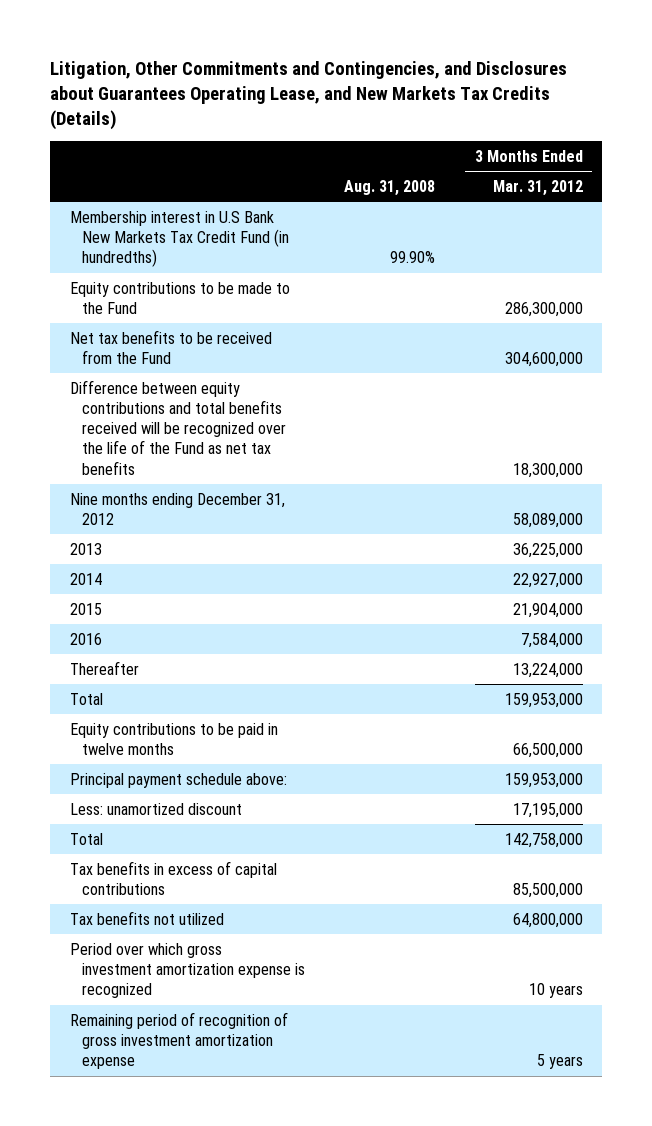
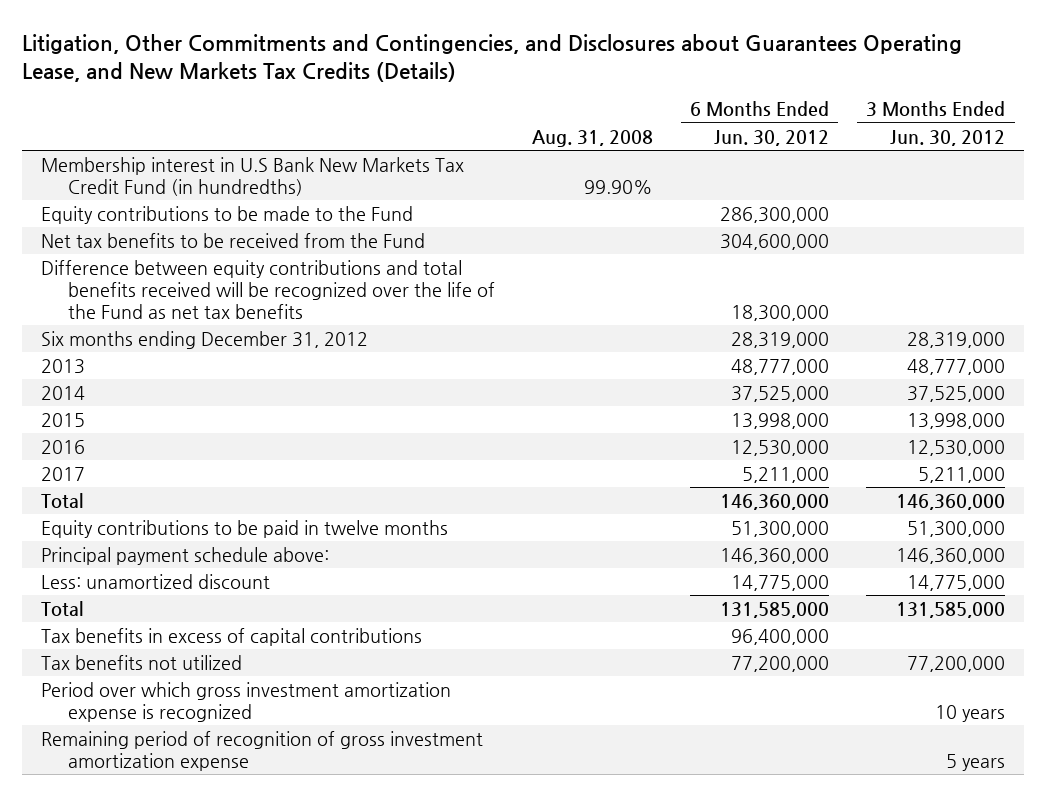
- | Aug. 31, 2008 | 3 Months Ended Mar. 31, 2012
+ | Aug. 31, 2008 | 6 Months Ended Jun. 30, 2012 | 3 Months Ended Jun. 30, 2012
- Nine months ending December 31, 2012 | | 58,089,000
+ Six months ending December 31, 2012 | | 28,319,000 | 28,319,000
- Thereafter | | 13,224,000
+ 2017 | | 5,211,000 | 5,211,000

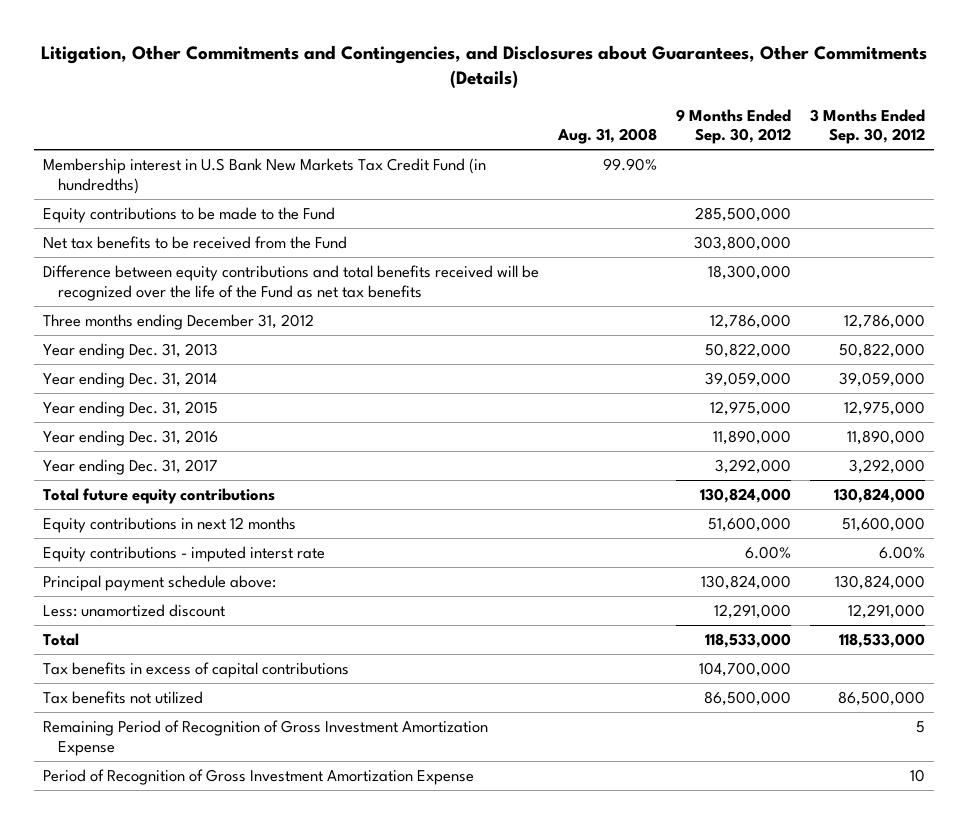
- Litigation, Other Commitments and Contingencies, and Disclosures about Guarantees Operating Lease, and New Markets Tax Credits (Details)
+ Litigation, Other Commitments and Contingencies, and Disclosures about Guarantees, Other Commitments (Details)
- | Aug. 31, 2008 | 6 Months Ended Jun. 30, 2012 | 3 Months Ended Jun. 30, 2012
+ | Aug. 31, 2008 | 9 Months Ended Sep. 30, 2012 | 3 Months Ended Sep. 30, 2012
- Six months ending December 31, 2012 | | 28,319,000 | 28,319,000
- 2013 | | 48,777,000 | 48,777,000
- 2014 | | 37,525,000 | 37,525,000
- 2015 | | 13,998,000 | 13,998,000
- 2016 | | 12,530,000 | 12,530,000
- 2017 | | 5,211,000 | 5,211,000
- Total | | 146,360,000 | 146,360,000
- Equity contributions to be paid in twelve months | | 51,300,000 | 51,300,000
+ Three months ending December 31, 2012 | | 12,786,000 | 12,786,000
+ Year ending Dec. 31, 2013 | | 50,822,000 | 50,822,000
+ Year ending Dec. 31, 2014 | | 39,059,000 | 39,059,000
+ Year ending Dec. 31, 2015 | | 12,975,000 | 12,975,000
+ Year ending Dec. 31, 2016 | | 11,890,000 | 11,890,000
+ Year ending Dec. 31, 2017 | | 3,292,000 | 3,292,000
+ Total future equity contributions | | 130,824,000 | 130,824,000
+ Equity contributions in next 12 months | | 51,600,000 | 51,600,000
+ Equity contributions - imputed interst rate | | 6.00% | 6.00%
- Period over which gross investment amortization expense is recognized | | | 10 years
- Remaining period of recognition of gross investment amortization expense | | | 5 years
+ Remaining Period of Recognition of Gross Investment Amortization Expense | | | 5
+ Period of Recognition of Gross Investment Amortization Expense | | | 10

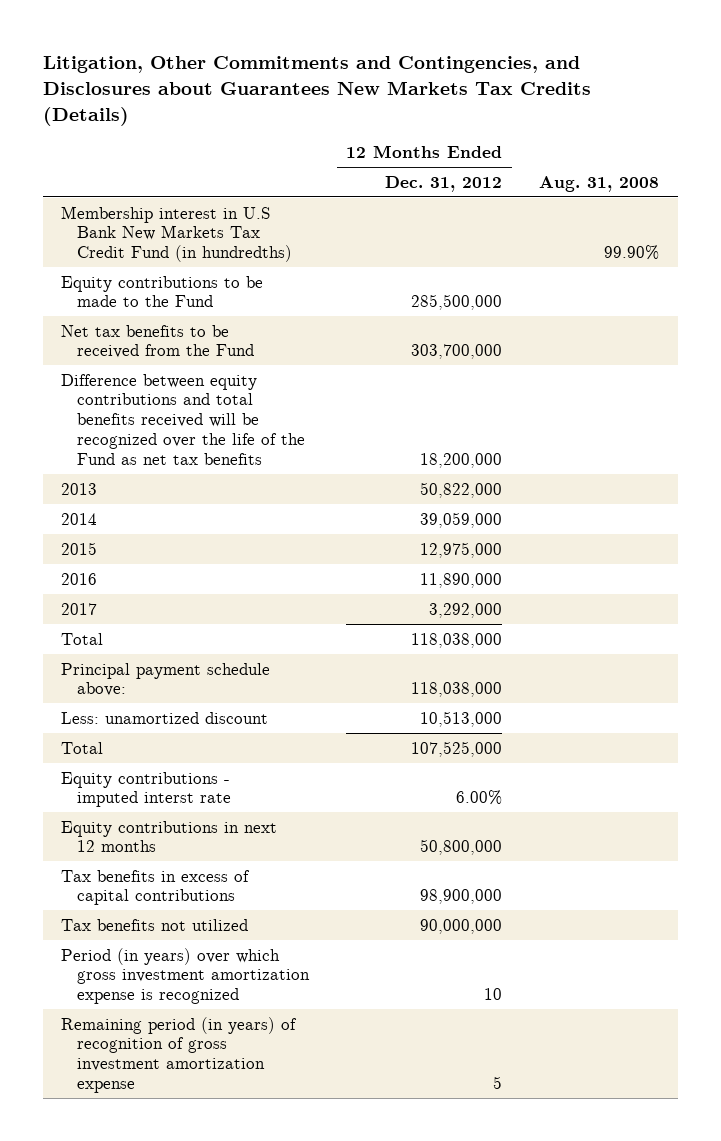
- Litigation, Other Commitments and Contingencies, and Disclosures about Guarantees, Other Commitments (Details)
+ Litigation, Other Commitments and Contingencies, and Disclosures about Guarantees New Markets Tax Credits (Details)
- | Aug. 31, 2008 | 9 Months Ended Sep. 30, 2012 | 3 Months Ended Sep. 30, 2012
+ | 12 Months Ended Dec. 31, 2012 | Aug. 31, 2008
- Three months ending December 31, 2012 | | 12,786,000 | 12,786,000
- Year ending Dec. 31, 2013 | | 50,822,000 | 50,822,000
- Year ending Dec. 31, 2014 | | 39,059,000 | 39,059,000
- Year ending Dec. 31, 2015 | | 12,975,000 | 12,975,000
- Year ending Dec. 31, 2016 | | 11,890,000 | 11,890,000
- Year ending Dec. 31, 2017 | | 3,292,000 | 3,292,000
- Total future equity contributions | | 130,824,000 | 130,824,000
+ 2013 | 50,822,000 |
+ 2014 | 39,059,000 |
+ 2015 | 12,975,000 |
+ 2016 | 11,890,000 |
+ 2017 | 3,292,000 |
+ Total | 118,038,000 |
moved down: Equity contributions - imputed interst rate | 6.00% |
moved down: Equity contributions in next 12 months | 50,800,000 |
- Remaining Period of Recognition of Gross Investment Amortization Expense | | | 5
- Period of Recognition of Gross Investment Amortization Expense | | | 10
+ Period (in years) over which gross investment amortization expense is recognized | 10 |
+ Remaining period (in years) of recognition of gross investment amortization expense | 5 |

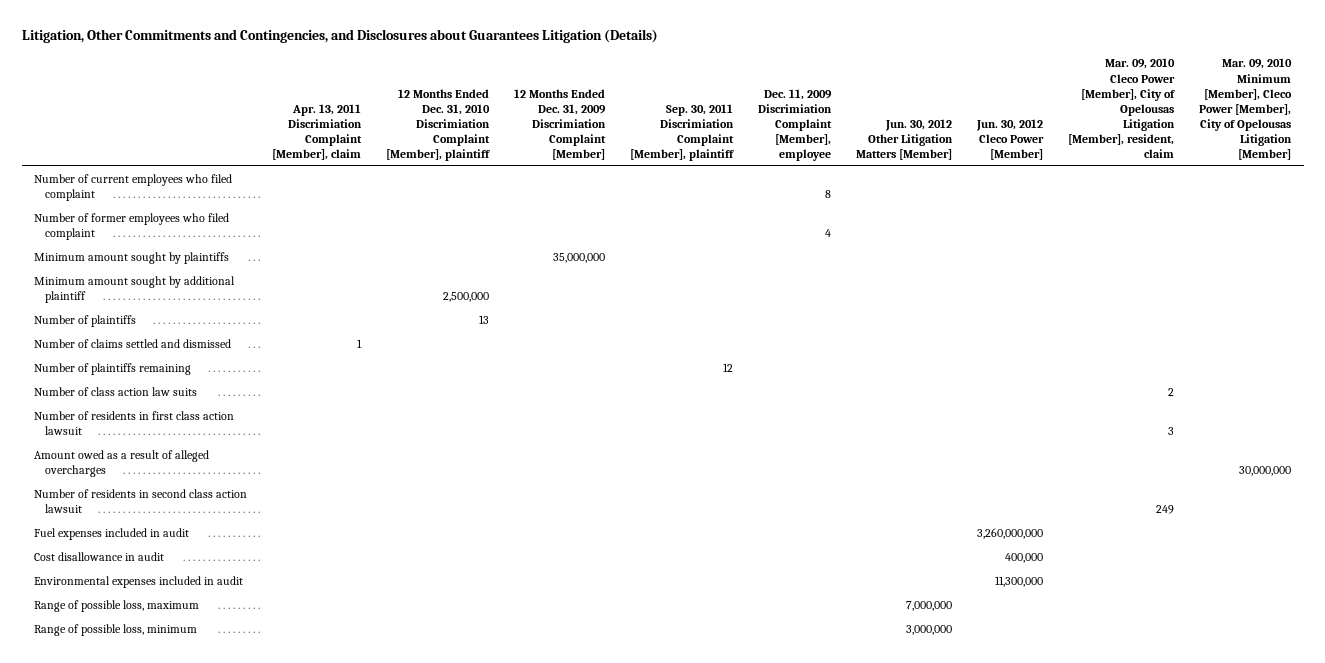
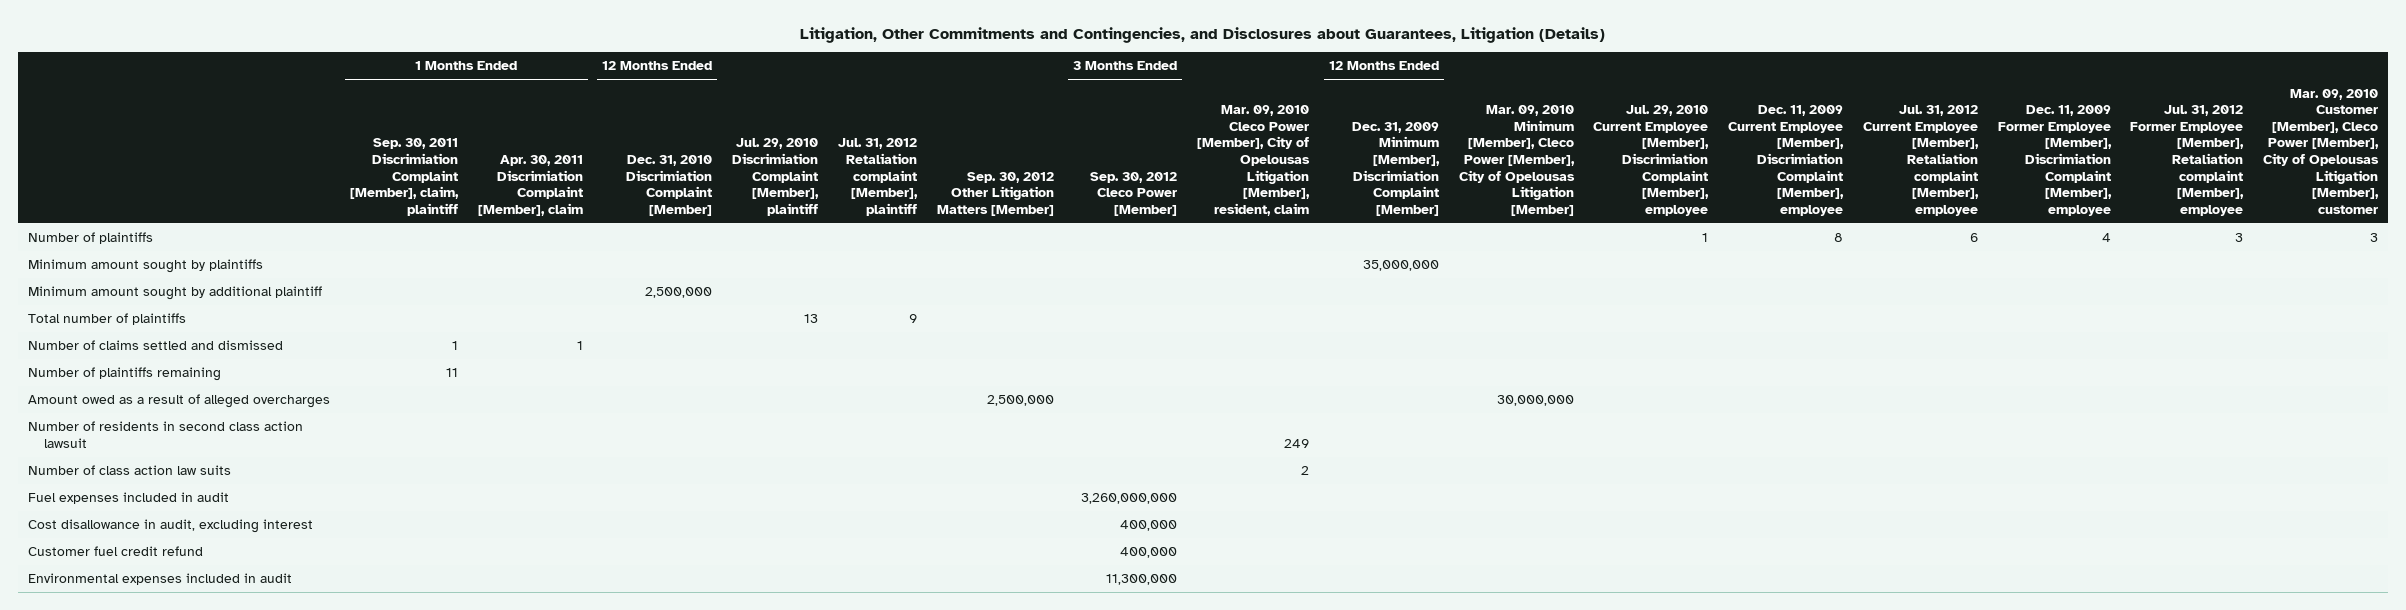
- Litigation, Other Commitments and Contingencies, and Disclosures about Guarantees Litigation (Details)
+ Litigation, Other Commitments and Contingencies, and Disclosures about Guarantees, Litigation (Details)
- | Apr. 13, 2011 Discrimiation Complaint [Member], claim | 12 Months Ended Dec. 31, 2010 Discrimiation Complaint [Member], plaintiff | 12 Months Ended Dec. 31, 2009 Discrimiation Complaint [Member] | Sep. 30, 2011 Discrimiation Complaint [Member], plaintiff | Dec. 11, 2009 Discrimiation Complaint [Member], employee | Jun. 30, 2012 Other Litigation Matters [Member] | Jun. 30, 2012 Cleco Power [Member] | Mar. 09, 2010 Cleco Power [Member], City of Opelousas Litigation [Member], resident, claim | Mar. 09, 2010 Minimum [Member], Cleco Power [Member], City of Opelousas Litigation [Member]
+ | 1 Months Ended Sep. 30, 2011 Discrimiation Complaint [Member], claim, plaintiff | 1 Months Ended Apr. 30, 2011 Discrimiation Complaint [Member], claim | 12 Months Ended Dec. 31, 2010 Discrimiation Complaint [Member] | Jul. 29, 2010 Discrimiation Complaint [Member], plaintiff | Jul. 31, 2012 Retaliation complaint [Member], plaintiff | Sep. 30, 2012 Other Litigation Matters [Member] | 3 Months Ended Sep. 30, 2012 Cleco Power [Member] | Mar. 09, 2010 Cleco Power [Member], City of Opelousas Litigation [Member], resident, claim | 12 Months Ended Dec. 31, 2009 Minimum [Member], Discrimiation Complaint [Member] | Mar. 09, 2010 Minimum [Member], Cleco Power [Member], City of Opelousas Litigation [Member] | Jul. 29, 2010 Current Employee [Member], Discrimiation Complaint [Member], employee | Dec. 11, 2009 Current Employee [Member], Discrimiation Complaint [Member], employee | Jul. 31, 2012 Current Employee [Member], Retaliation complaint [Member], employee | Dec. 11, 2009 Former Employee [Member], Discrimiation Complaint [Member], employee | Jul. 31, 2012 Former Employee [Member], Retaliation complaint [Member], employee | Mar. 09, 2010 Customer [Member], Cleco Power [Member], City of Opelousas Litigation [Member], customer
- Number of current employees who filed complaint | | | | | 8 | | | |
- Number of former employees who filed complaint | | | | | 4 | | | |
moved up: Number of plaintiffs | | | | | | | | | | | 1 | 8 | 6 | 4 | 3 | 3
+ Total number of plaintiffs | | | | 13 | 9 | | | | | | | | | | |
- Number of residents in first class action lawsuit | | | | | | | | 3 |
moved down: Number of class action law suits | | | | | | | | 2 | | | | | | | |
- Cost disallowance in audit | | | | | | | 400,000 | |
+ Cost disallowance in audit, excluding interest | | | | | | | 400,000 | | | | | | | | |
+ Customer fuel credit refund | | | | | | | 400,000 | | | | | | | | |
- Range of possible loss, maximum | | | | | | 7,000,000 | | |
- Range of possible loss, minimum | | | | | | 3,000,000 | | |

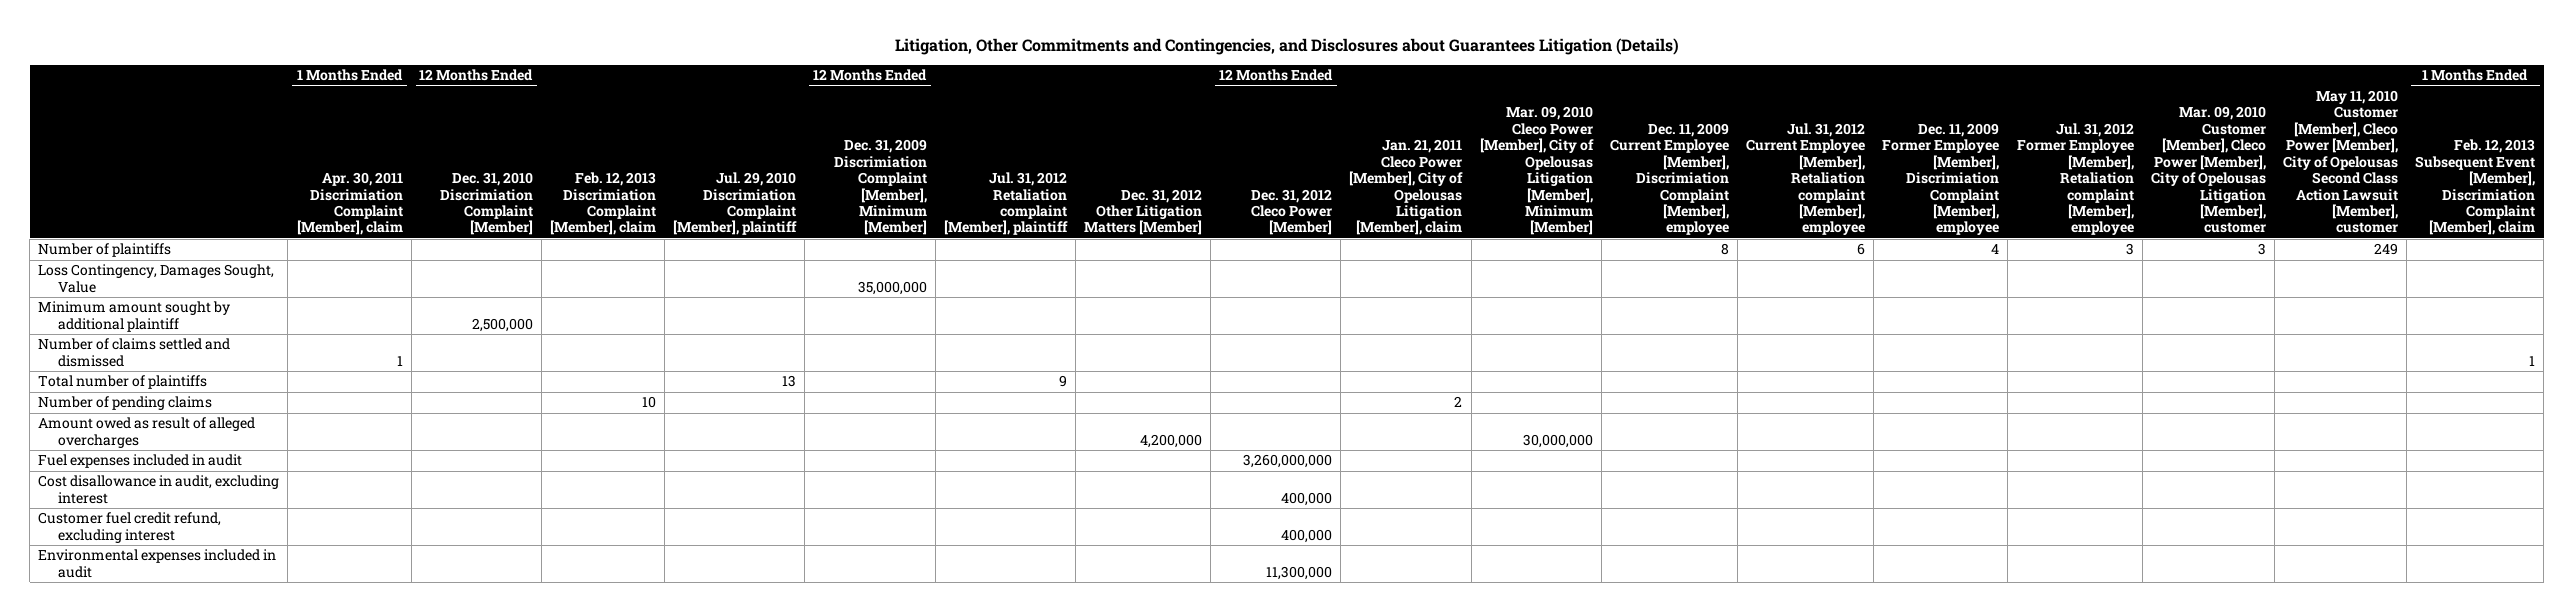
- Litigation, Other Commitments and Contingencies, and Disclosures about Guarantees, Litigation (Details)
+ Litigation, Other Commitments and Contingencies, and Disclosures about Guarantees Litigation (Details)
- | 1 Months Ended Sep. 30, 2011 Discrimiation Complaint [Member], claim, plaintiff | 1 Months Ended Apr. 30, 2011 Discrimiation Complaint [Member], claim | 12 Months Ended Dec. 31, 2010 Discrimiation Complaint [Member] | Jul. 29, 2010 Discrimiation Complaint [Member], plaintiff | Jul. 31, 2012 Retaliation complaint [Member], plaintiff | Sep. 30, 2012 Other Litigation Matters [Member] | 3 Months Ended Sep. 30, 2012 Cleco Power [Member] | Mar. 09, 2010 Cleco Power [Member], City of Opelousas Litigation [Member], resident, claim | 12 Months Ended Dec. 31, 2009 Minimum [Member], Discrimiation Complaint [Member] | Mar. 09, 2010 Minimum [Member], Cleco Power [Member], City of Opelousas Litigation [Member] | Jul. 29, 2010 Current Employee [Member], Discrimiation Complaint [Member], employee | Dec. 11, 2009 Current Employee [Member], Discrimiation Complaint [Member], employee | Jul. 31, 2012 Current Employee [Member], Retaliation complaint [Member], employee | Dec. 11, 2009 Former Employee [Member], Discrimiation Complaint [Member], employee | Jul. 31, 2012 Former Employee [Member], Retaliation complaint [Member], employee | Mar. 09, 2010 Customer [Member], Cleco Power [Member], City of Opelousas Litigation [Member], customer
+ | 1 Months Ended Apr. 30, 2011 Discrimiation Complaint [Member], claim | 12 Months Ended Dec. 31, 2010 Discrimiation Complaint [Member] | Feb. 12, 2013 Discrimiation Complaint [Member], claim | Jul. 29, 2010 Discrimiation Complaint [Member], plaintiff | 12 Months Ended Dec. 31, 2009 Discrimiation Complaint [Member], Minimum [Member] | Jul. 31, 2012 Retaliation complaint [Member], plaintiff | Dec. 31, 2012 Other Litigation Matters [Member] | 12 Months Ended Dec. 31, 2012 Cleco Power [Member] | Jan. 21, 2011 Cleco Power [Member], City of Opelousas Litigation [Member], claim | Mar. 09, 2010 Cleco Power [Member], City of Opelousas Litigation [Member], Minimum [Member] | Dec. 11, 2009 Current Employee [Member], Discrimiation Complaint [Member], employee | Jul. 31, 2012 Current Employee [Member], Retaliation complaint [Member], employee | Dec. 11, 2009 Former Employee [Member], Discrimiation Complaint [Member], employee | Jul. 31, 2012 Former Employee [Member], Retaliation complaint [Member], employee | Mar. 09, 2010 Customer [Member], Cleco Power [Member], City of Opelousas Litigation [Member], customer | May 11, 2010 Customer [Member], Cleco Power [Member], City of Opelousas Second Class Action Lawsuit [Member], customer | 1 Months Ended Feb. 12, 2013 Subsequent Event [Member], Discrimiation Complaint [Member], claim
- Minimum amount sought by plaintiffs | | | | | | | | | 35,000,000 | | | | | | |
+ Loss Contingency, Damages Sought, Value | | | | | 35,000,000 | | | | | | | | | | | |
- Number of plaintiffs remaining | 11 | | | | | | | | | | | | | | |
- Amount owed as a result of alleged overcharges | | | | | | 2,500,000 | | | | 30,000,000 | | | | | |
- Number of residents in second class action lawsuit | | | | | | | | 249 | | | | | | | |
- Number of class action law suits | | | | | | | | 2 | | | | | | | |
moved down: Total number of plaintiffs | | | | 13 | | 9 | | | | | | | | | | |
+ Number of pending claims | | | 10 | | | | | | 2 | | | | | | | |
+ Amount owed as result of alleged overcharges | | | | | | | 4,200,000 | | | 30,000,000 | | | | | | |
- Customer fuel credit refund | | | | | | | 400,000 | | | | | | | | |
+ Customer fuel credit refund, excluding interest | | | | | | | | 400,000 | | | | | | | | |

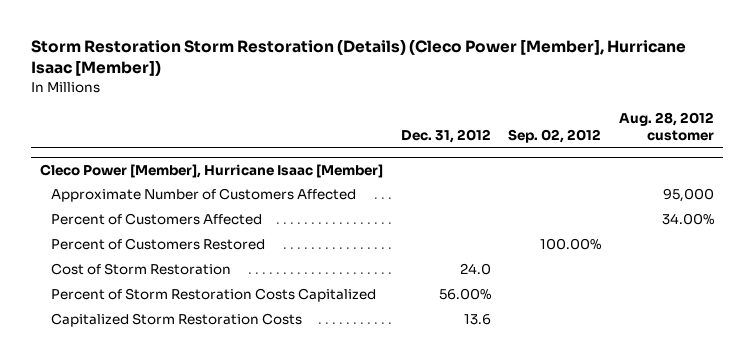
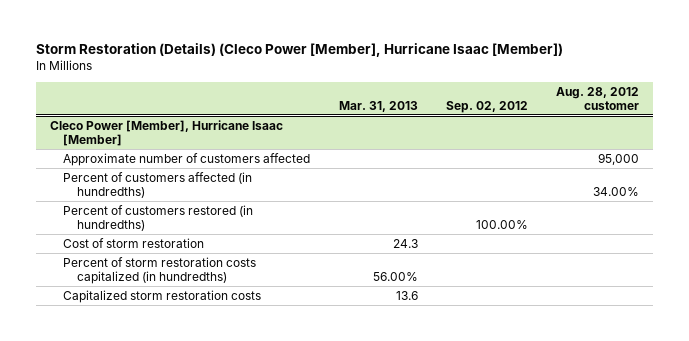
- Storm Restoration Storm Restoration (Details) (Cleco Power [Member], Hurricane Isaac [Member])
+ Storm Restoration (Details) (Cleco Power [Member], Hurricane Isaac [Member])
- | Dec. 31, 2012 | Sep. 02, 2012 | Aug. 28, 2012 customer
+ | Mar. 31, 2013 | Sep. 02, 2012 | Aug. 28, 2012 customer
@ Cleco Power [Member], Hurricane Isaac [Member]
- Approximate Number of Customers Affected | | | 95,000
- Percent of Customers Affected | | | 34.00%
- Percent of Customers Restored | | 100.00% |
- Cost of Storm Restoration | 24.0 | |
- Percent of Storm Restoration Costs Capitalized | 56.00% | |
- Capitalized Storm Restoration Costs | 13.6 | |
+ Approximate number of customers affected | | | 95,000
+ Percent of customers affected (in hundredths) | | | 34.00%
+ Percent of customers restored (in hundredths) | | 100.00% |
+ Cost of storm restoration | 24.3 | |
+ Percent of storm restoration costs capitalized (in hundredths) | 56.00% | |
+ Capitalized storm restoration costs | 13.6 | |

